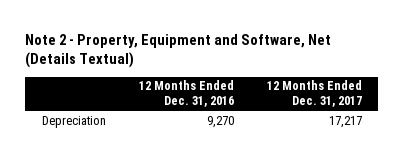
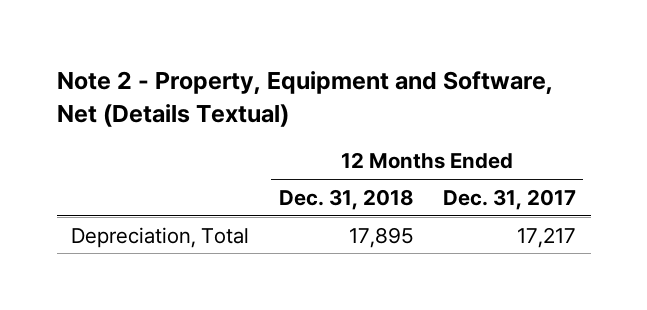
- | 12 Months Ended Dec. 31, 2016 | 12 Months Ended Dec. 31, 2017
+ | 12 Months Ended Dec. 31, 2018 | 12 Months Ended Dec. 31, 2017
- Depreciation | 9,270 | 17,217
+ Depreciation, Total | 17,895 | 17,217

